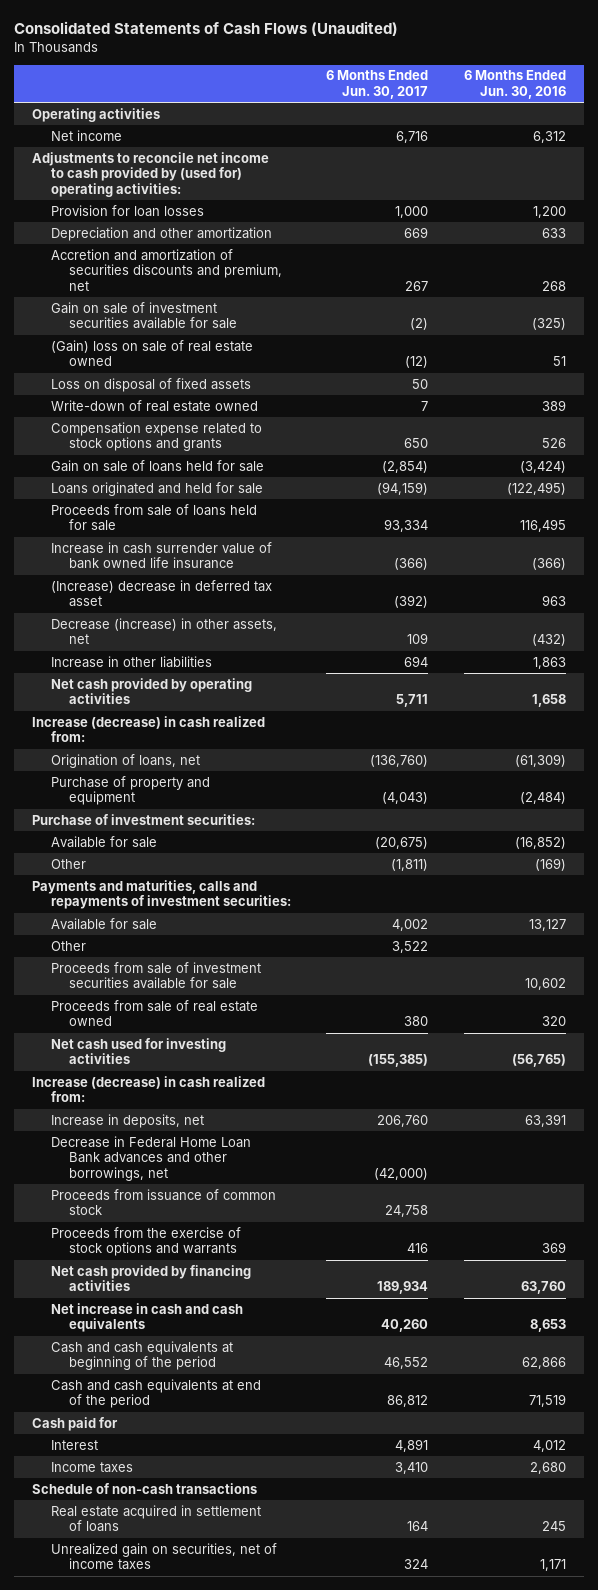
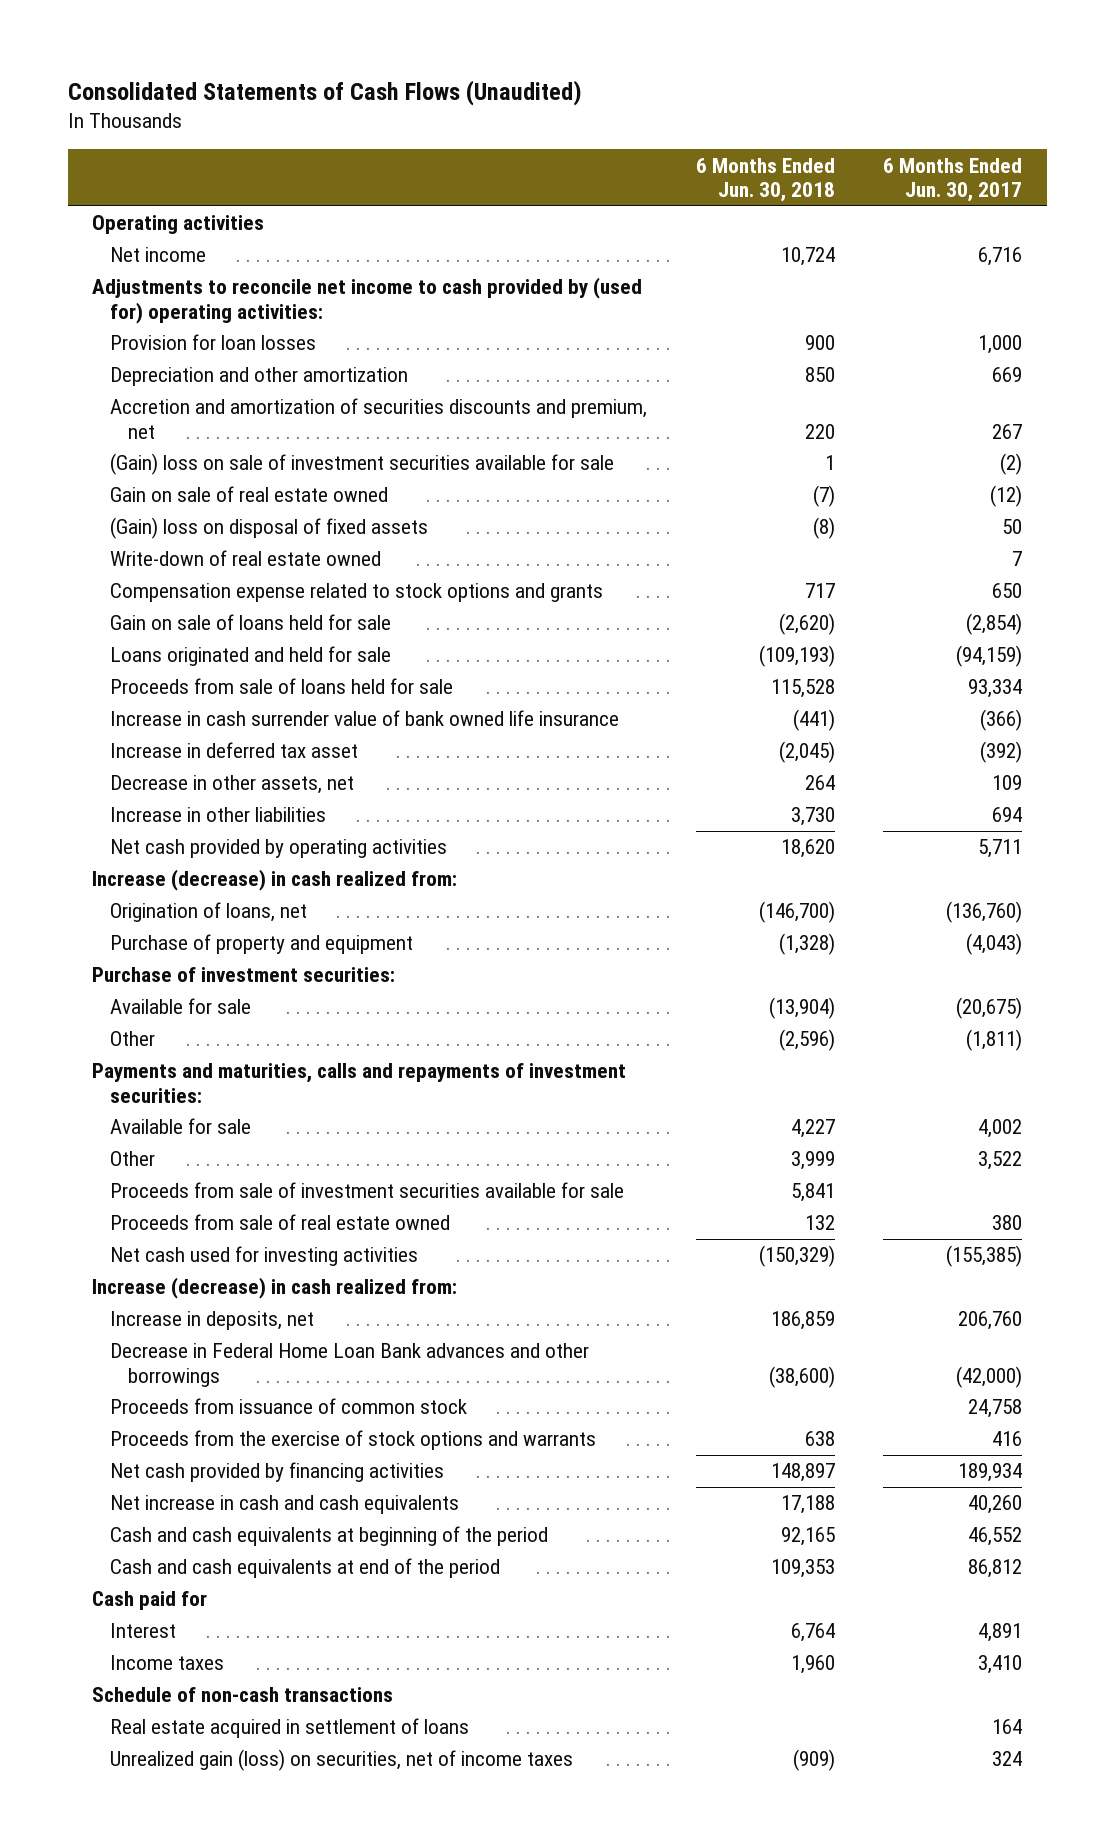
- | 6 Months Ended Jun. 30, 2017 | 6 Months Ended Jun. 30, 2016
+ | 6 Months Ended Jun. 30, 2018 | 6 Months Ended Jun. 30, 2017
- Gain on sale of investment securities available for sale | (2) | (325)
- (Gain) loss on sale of real estate owned | (12) | 51
- Loss on disposal of fixed assets | 50 |
+ (Gain) loss on sale of investment securities available for sale | 1 | (2)
+ Gain on sale of real estate owned | (7) | (12)
+ (Gain) loss on disposal of fixed assets | (8) | 50
- (Increase) decrease in deferred tax asset | (392) | 963
- Decrease (increase) in other assets, net | 109 | (432)
+ Increase in deferred tax asset | (2,045) | (392)
+ Decrease in other assets, net | 264 | 109
- Decrease in Federal Home Loan Bank advances and other borrowings, net | (42,000) |
+ Decrease in Federal Home Loan Bank advances and other borrowings | (38,600) | (42,000)
- Unrealized gain on securities, net of income taxes | 324 | 1,171
+ Unrealized gain (loss) on securities, net of income taxes | (909) | 324

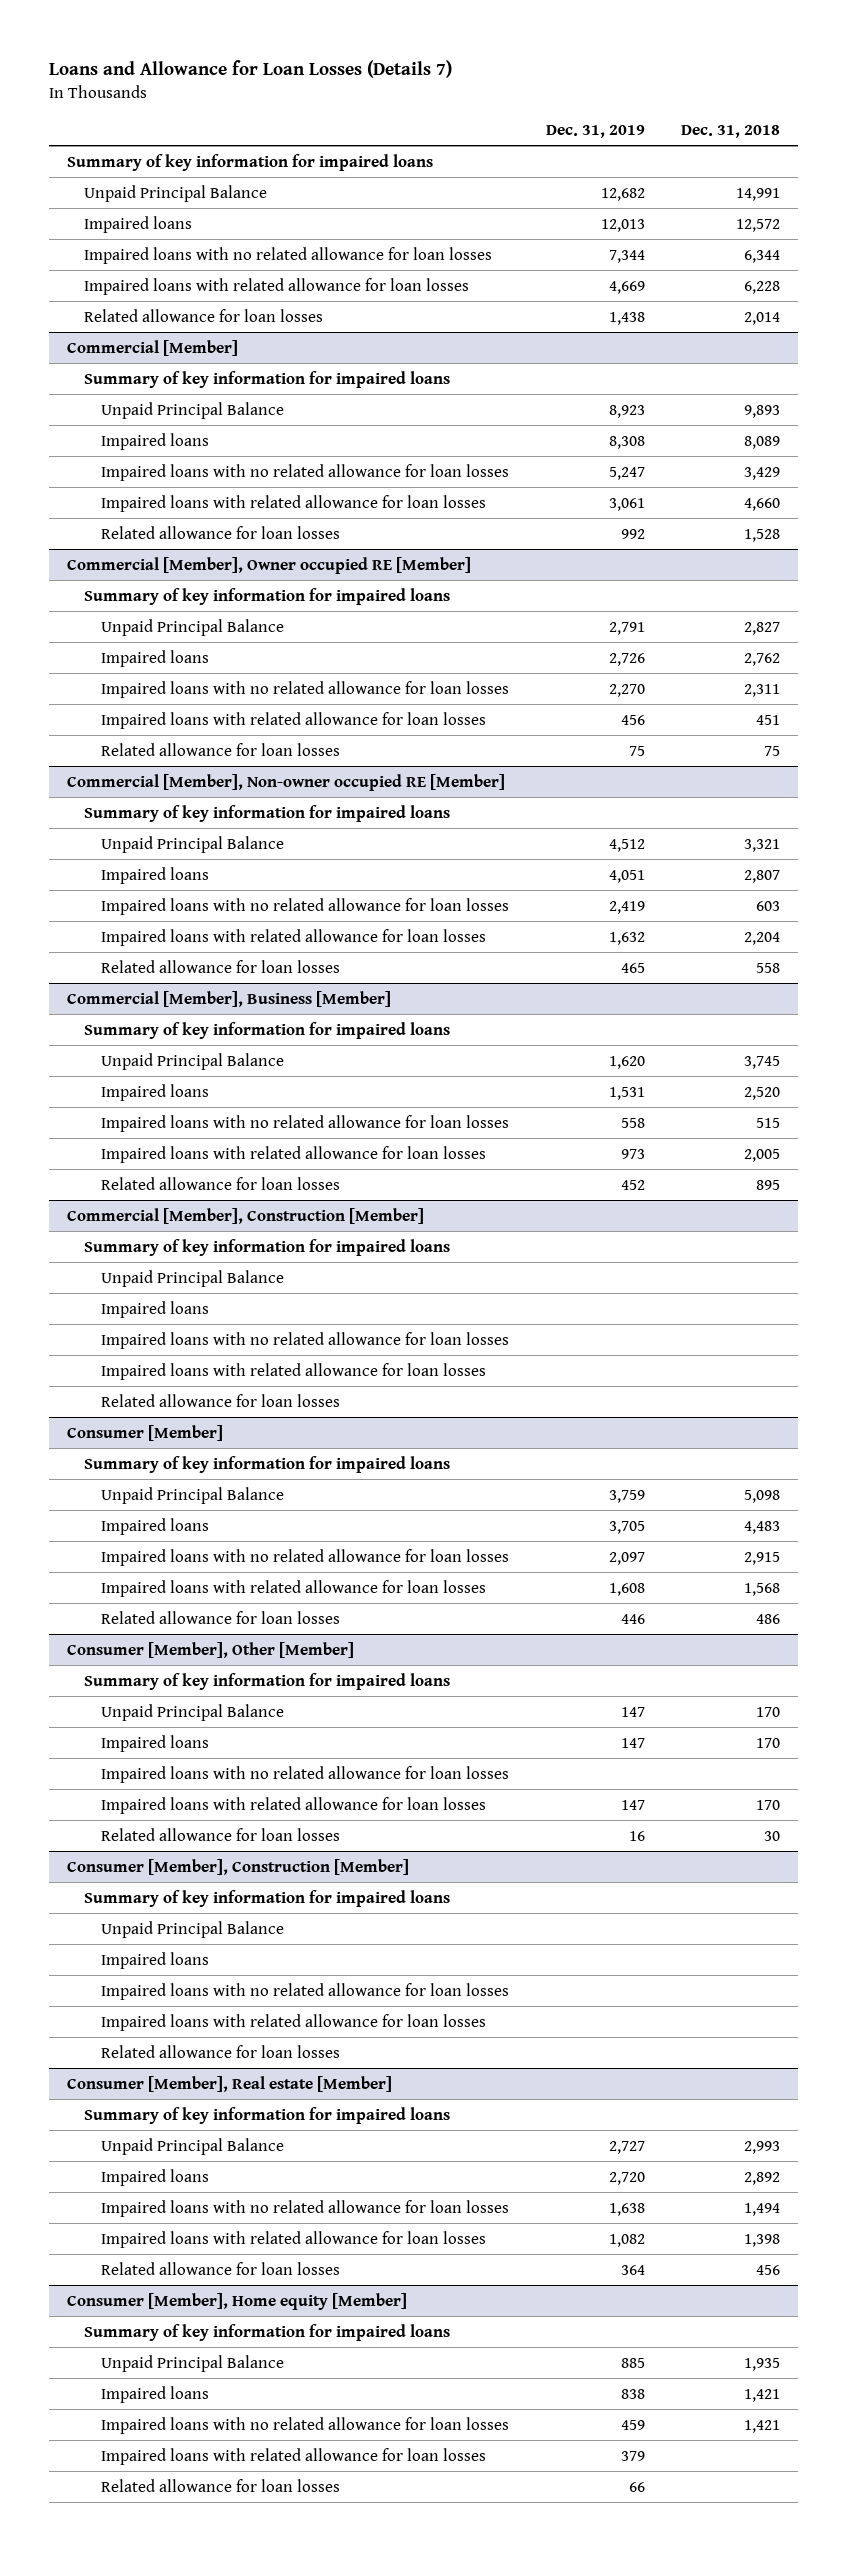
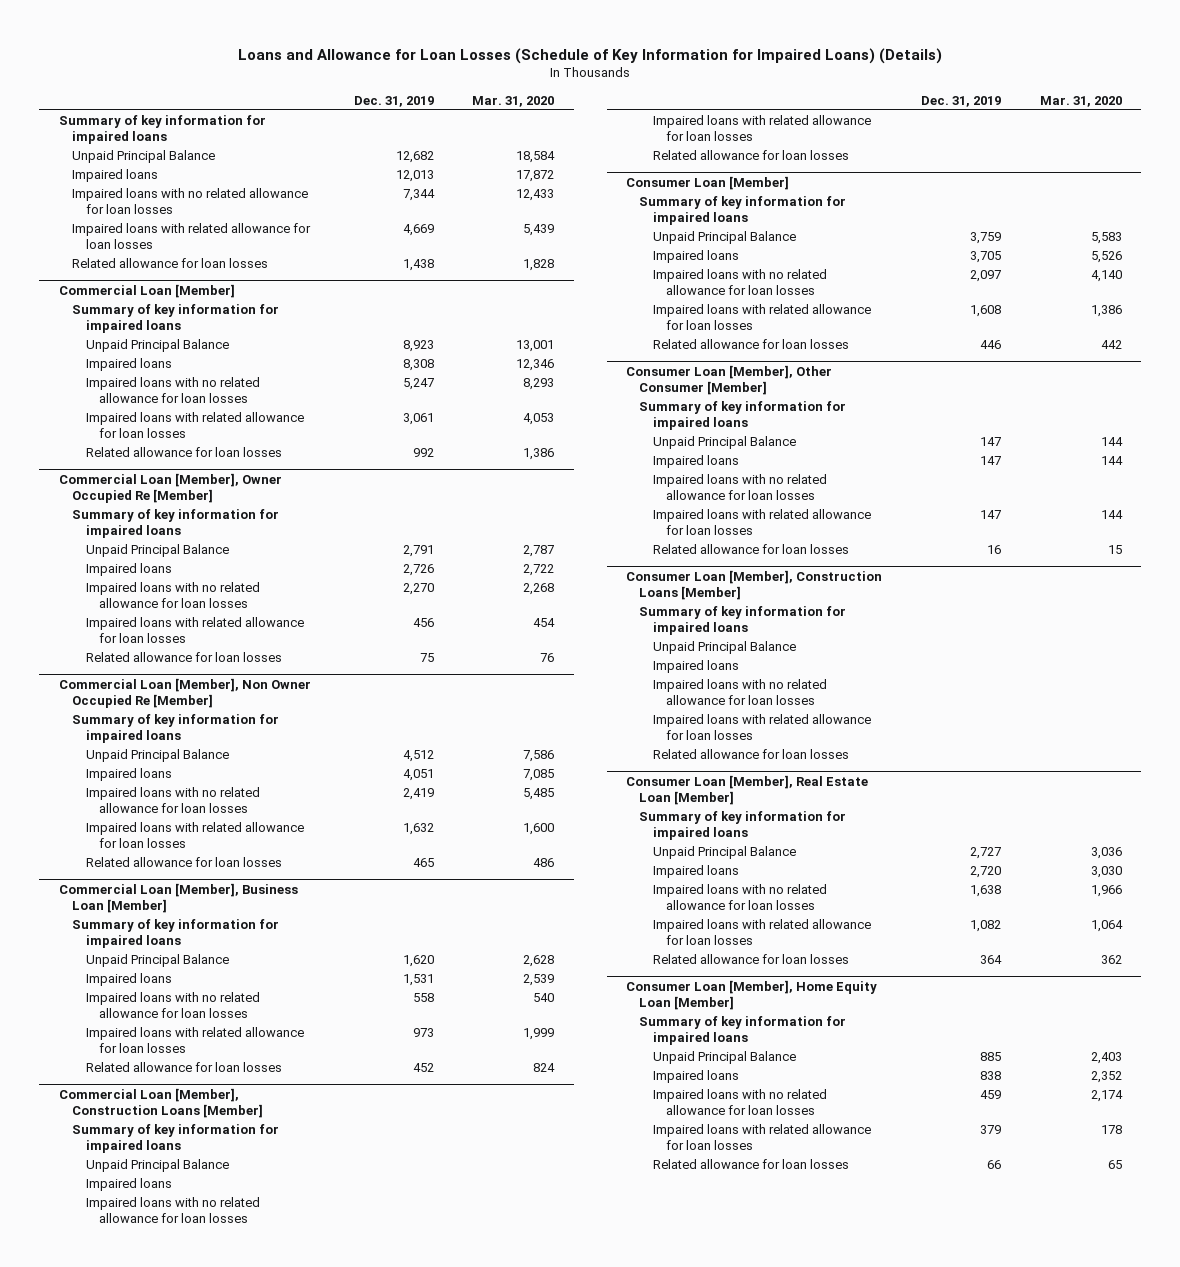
- Loans and Allowance for Loan Losses (Details 7)
+ Loans and Allowance for Loan Losses (Schedule of Key Information for Impaired Loans) (Details)
- | Dec. 31, 2019 | Dec. 31, 2018
+ | Dec. 31, 2019 | Mar. 31, 2020
- Commercial [Member]
+ Commercial Loan [Member]
- Commercial [Member], Owner occupied RE [Member]
+ Commercial Loan [Member], Owner Occupied Re [Member]
- Commercial [Member], Non-owner occupied RE [Member]
+ Commercial Loan [Member], Non Owner Occupied Re [Member]
- Commercial [Member], Business [Member]
+ Commercial Loan [Member], Business Loan [Member]
- Commercial [Member], Construction [Member]
+ Commercial Loan [Member], Construction Loans [Member]
- Consumer [Member]
+ Consumer Loan [Member]
- Consumer [Member], Other [Member]
+ Consumer Loan [Member], Other Consumer [Member]
- Consumer [Member], Construction [Member]
+ Consumer Loan [Member], Construction Loans [Member]
- Consumer [Member], Real estate [Member]
+ Consumer Loan [Member], Real Estate Loan [Member]
- Consumer [Member], Home equity [Member]
+ Consumer Loan [Member], Home Equity Loan [Member]

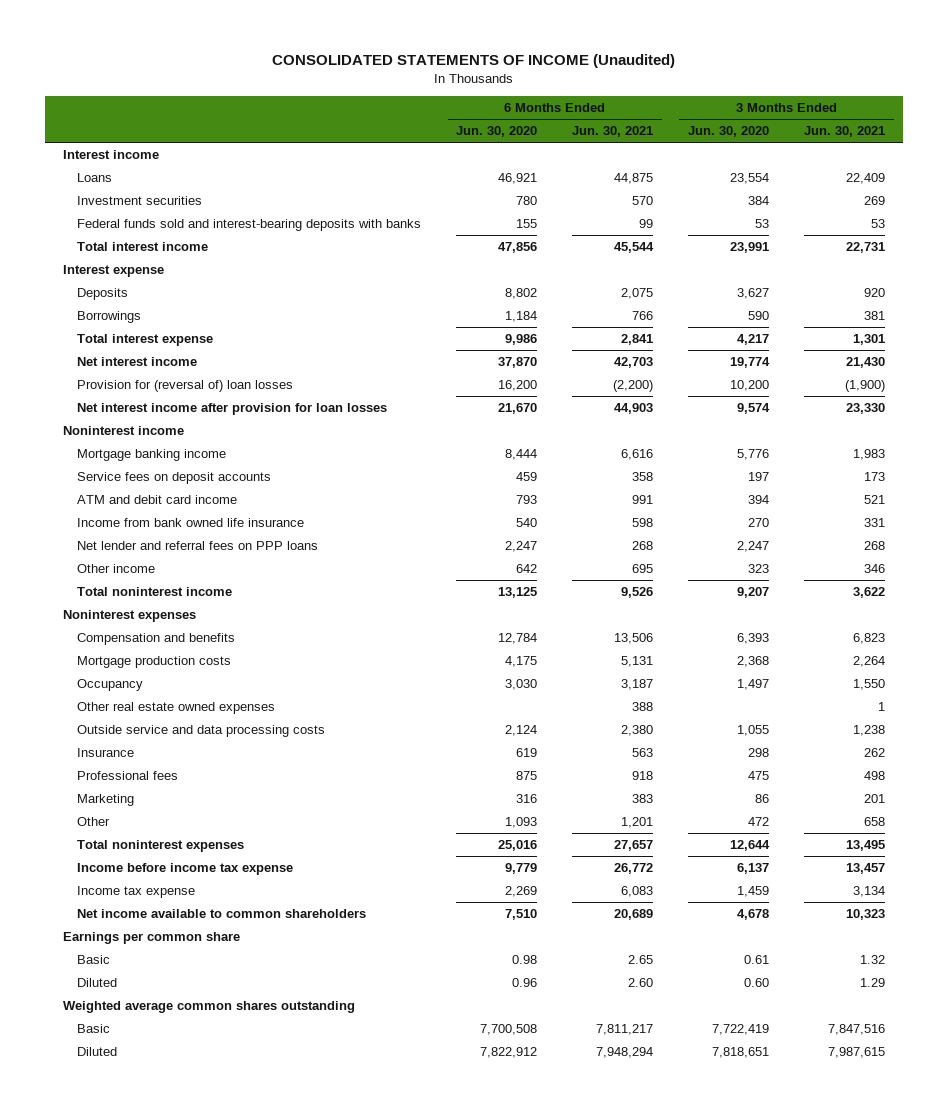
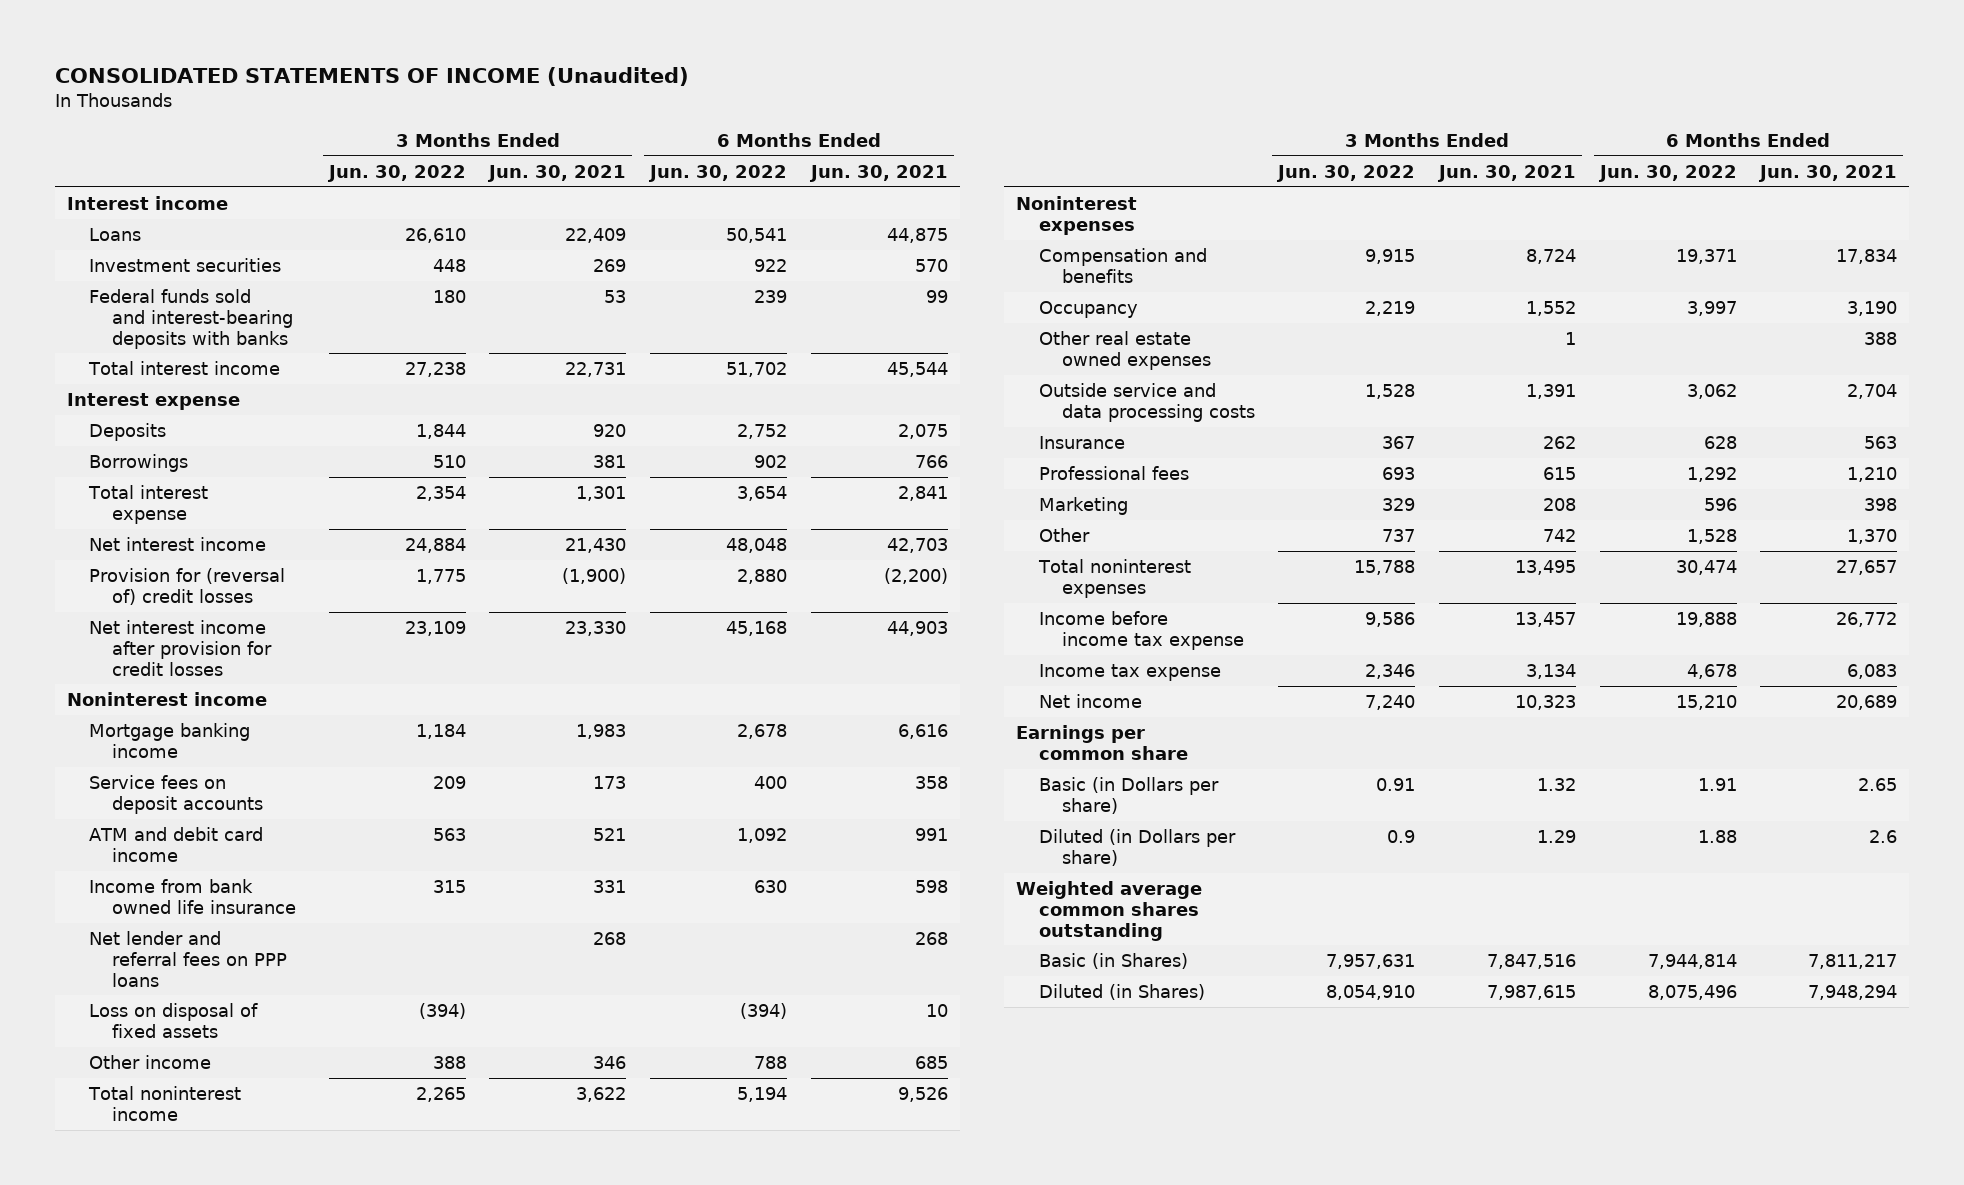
- | 6 Months Ended Jun. 30, 2020 | 6 Months Ended Jun. 30, 2021 | 3 Months Ended Jun. 30, 2020 | 3 Months Ended Jun. 30, 2021
+ | 3 Months Ended Jun. 30, 2022 | 3 Months Ended Jun. 30, 2021 | 6 Months Ended Jun. 30, 2022 | 6 Months Ended Jun. 30, 2021
- Provision for (reversal of) loan losses | 16,200 | (2,200) | 10,200 | (1,900)
- Net interest income after provision for loan losses | 21,670 | 44,903 | 9,574 | 23,330
+ Provision for (reversal of) credit losses | 1,775 | (1,900) | 2,880 | (2,200)
+ Net interest income after provision for credit losses | 23,109 | 23,330 | 45,168 | 44,903
- Other income | 642 | 695 | 323 | 346
+ Loss on disposal of fixed assets | (394) | | (394) | 10
+ Other income | 388 | 346 | 788 | 685
- Compensation and benefits | 12,784 | 13,506 | 6,393 | 6,823
- Mortgage production costs | 4,175 | 5,131 | 2,368 | 2,264
- Occupancy | 3,030 | 3,187 | 1,497 | 1,550
+ Compensation and benefits | 9,915 | 8,724 | 19,371 | 17,834
+ Occupancy | 2,219 | 1,552 | 3,997 | 3,190
- Outside service and data processing costs | 2,124 | 2,380 | 1,055 | 1,238
+ Outside service and data processing costs | 1,528 | 1,391 | 3,062 | 2,704
- Professional fees | 875 | 918 | 475 | 498
- Marketing | 316 | 383 | 86 | 201
- Other | 1,093 | 1,201 | 472 | 658
+ Professional fees | 693 | 615 | 1,292 | 1,210
+ Marketing | 329 | 208 | 596 | 398
+ Other | 737 | 742 | 1,528 | 1,370
- Net income available to common shareholders | 7,510 | 20,689 | 4,678 | 10,323
+ Net income | 7,240 | 10,323 | 15,210 | 20,689
- Basic | 0.98 | 2.65 | 0.61 | 1.32
- Diluted | 0.96 | 2.60 | 0.60 | 1.29
+ Basic (in Dollars per share) | 0.91 | 1.32 | 1.91 | 2.65
+ Diluted (in Dollars per share) | 0.9 | 1.29 | 1.88 | 2.6
- Basic | 7,700,508 | 7,811,217 | 7,722,419 | 7,847,516
- Diluted | 7,822,912 | 7,948,294 | 7,818,651 | 7,987,615
+ Basic (in Shares) | 7,957,631 | 7,847,516 | 7,944,814 | 7,811,217
+ Diluted (in Shares) | 8,054,910 | 7,987,615 | 8,075,496 | 7,948,294

